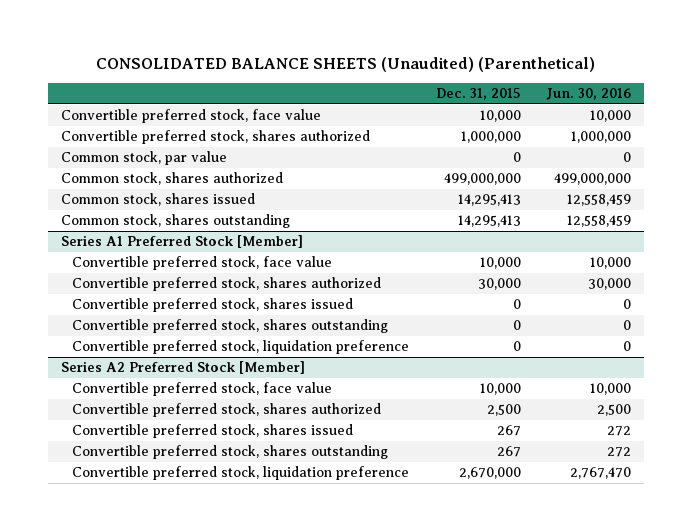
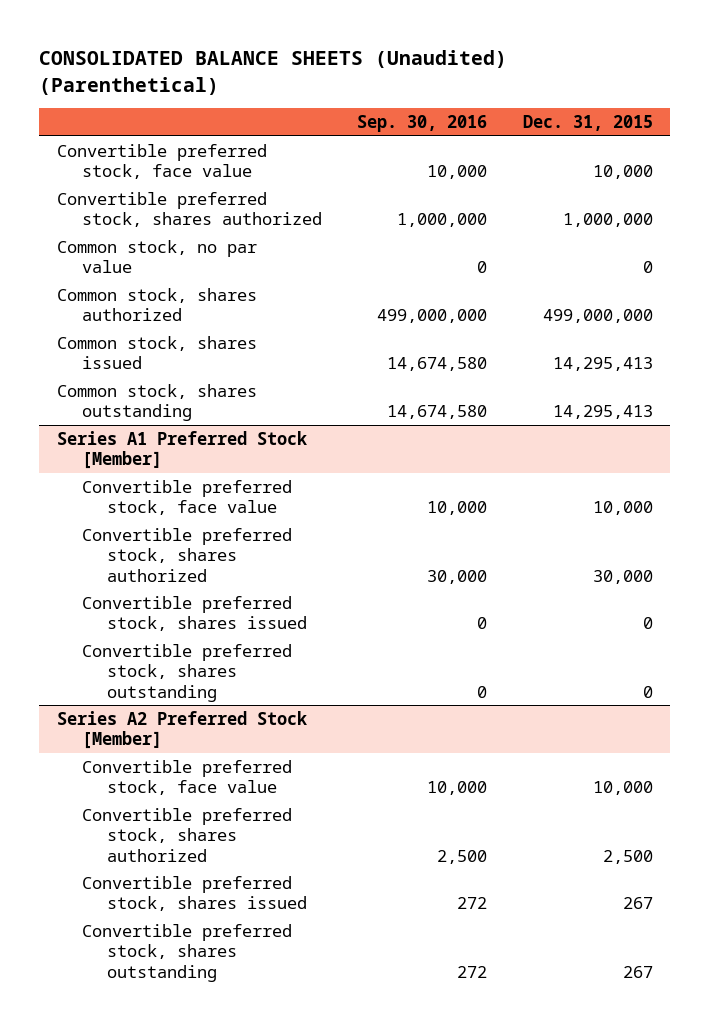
- | Dec. 31, 2015 | Jun. 30, 2016
+ | Sep. 30, 2016 | Dec. 31, 2015
- Common stock, par value | 0 | 0
+ Common stock, no par value | 0 | 0
@ Series A1 Preferred Stock [Member]
- Convertible preferred stock, liquidation preference | 0 | 0
@ Series A2 Preferred Stock [Member]
- Convertible preferred stock, liquidation preference | 2,670,000 | 2,767,470

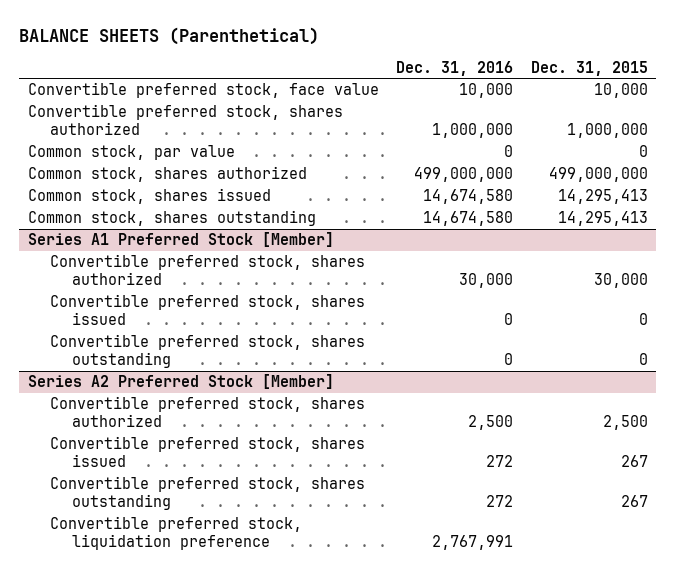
- CONSOLIDATED BALANCE SHEETS (Unaudited) (Parenthetical)
+ BALANCE SHEETS (Parenthetical)
- | Sep. 30, 2016 | Dec. 31, 2015
+ | Dec. 31, 2016 | Dec. 31, 2015
- Common stock, no par value | 0 | 0
+ Common stock, par value | 0 | 0
@ Series A1 Preferred Stock [Member]
- Convertible preferred stock, face value | 10,000 | 10,000
@ Series A2 Preferred Stock [Member]
- Convertible preferred stock, face value | 10,000 | 10,000
+ Convertible preferred stock, liquidation preference | 2,767,991 |

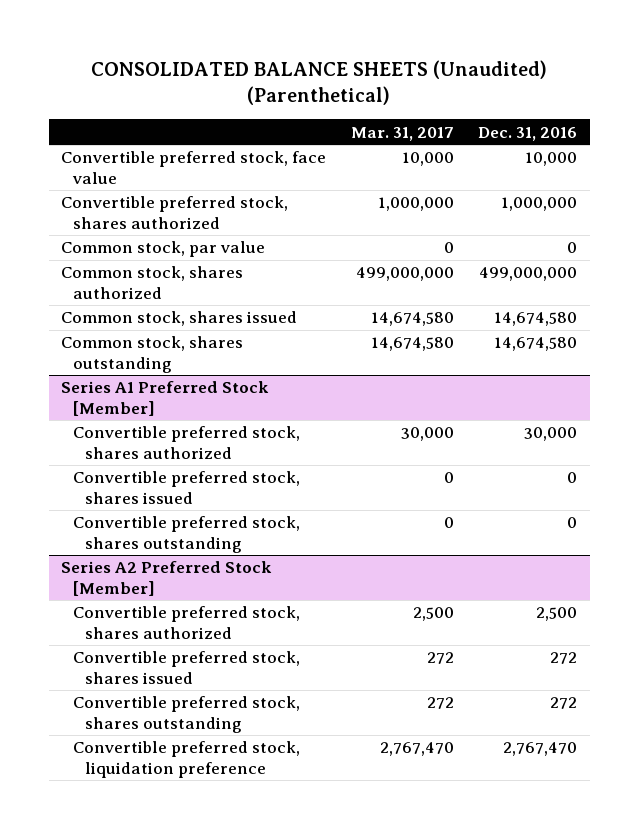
- BALANCE SHEETS (Parenthetical)
+ CONSOLIDATED BALANCE SHEETS (Unaudited) (Parenthetical)
- | Dec. 31, 2016 | Dec. 31, 2015
+ | Mar. 31, 2017 | Dec. 31, 2016
@ Series A2 Preferred Stock [Member]
- Convertible preferred stock, liquidation preference | 2,767,991 |
+ Convertible preferred stock, liquidation preference | 2,767,470 | 2,767,470

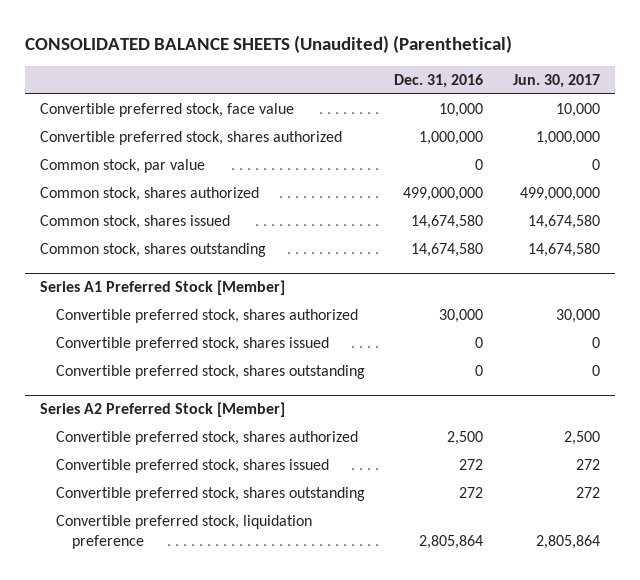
- | Mar. 31, 2017 | Dec. 31, 2016
+ | Dec. 31, 2016 | Jun. 30, 2017
@ Series A2 Preferred Stock [Member]
- Convertible preferred stock, liquidation preference | 2,767,470 | 2,767,470
+ Convertible preferred stock, liquidation preference | 2,805,864 | 2,805,864

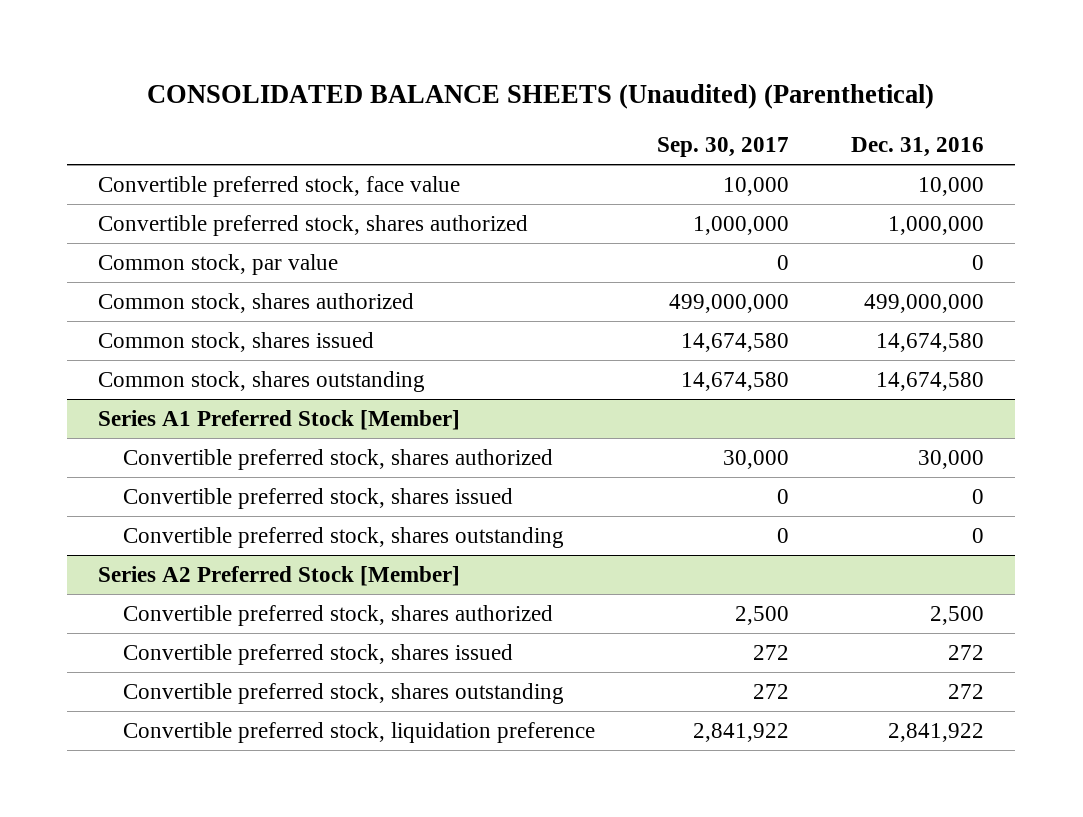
- | Dec. 31, 2016 | Jun. 30, 2017
+ | Sep. 30, 2017 | Dec. 31, 2016
@ Series A2 Preferred Stock [Member]
- Convertible preferred stock, liquidation preference | 2,805,864 | 2,805,864
+ Convertible preferred stock, liquidation preference | 2,841,922 | 2,841,922

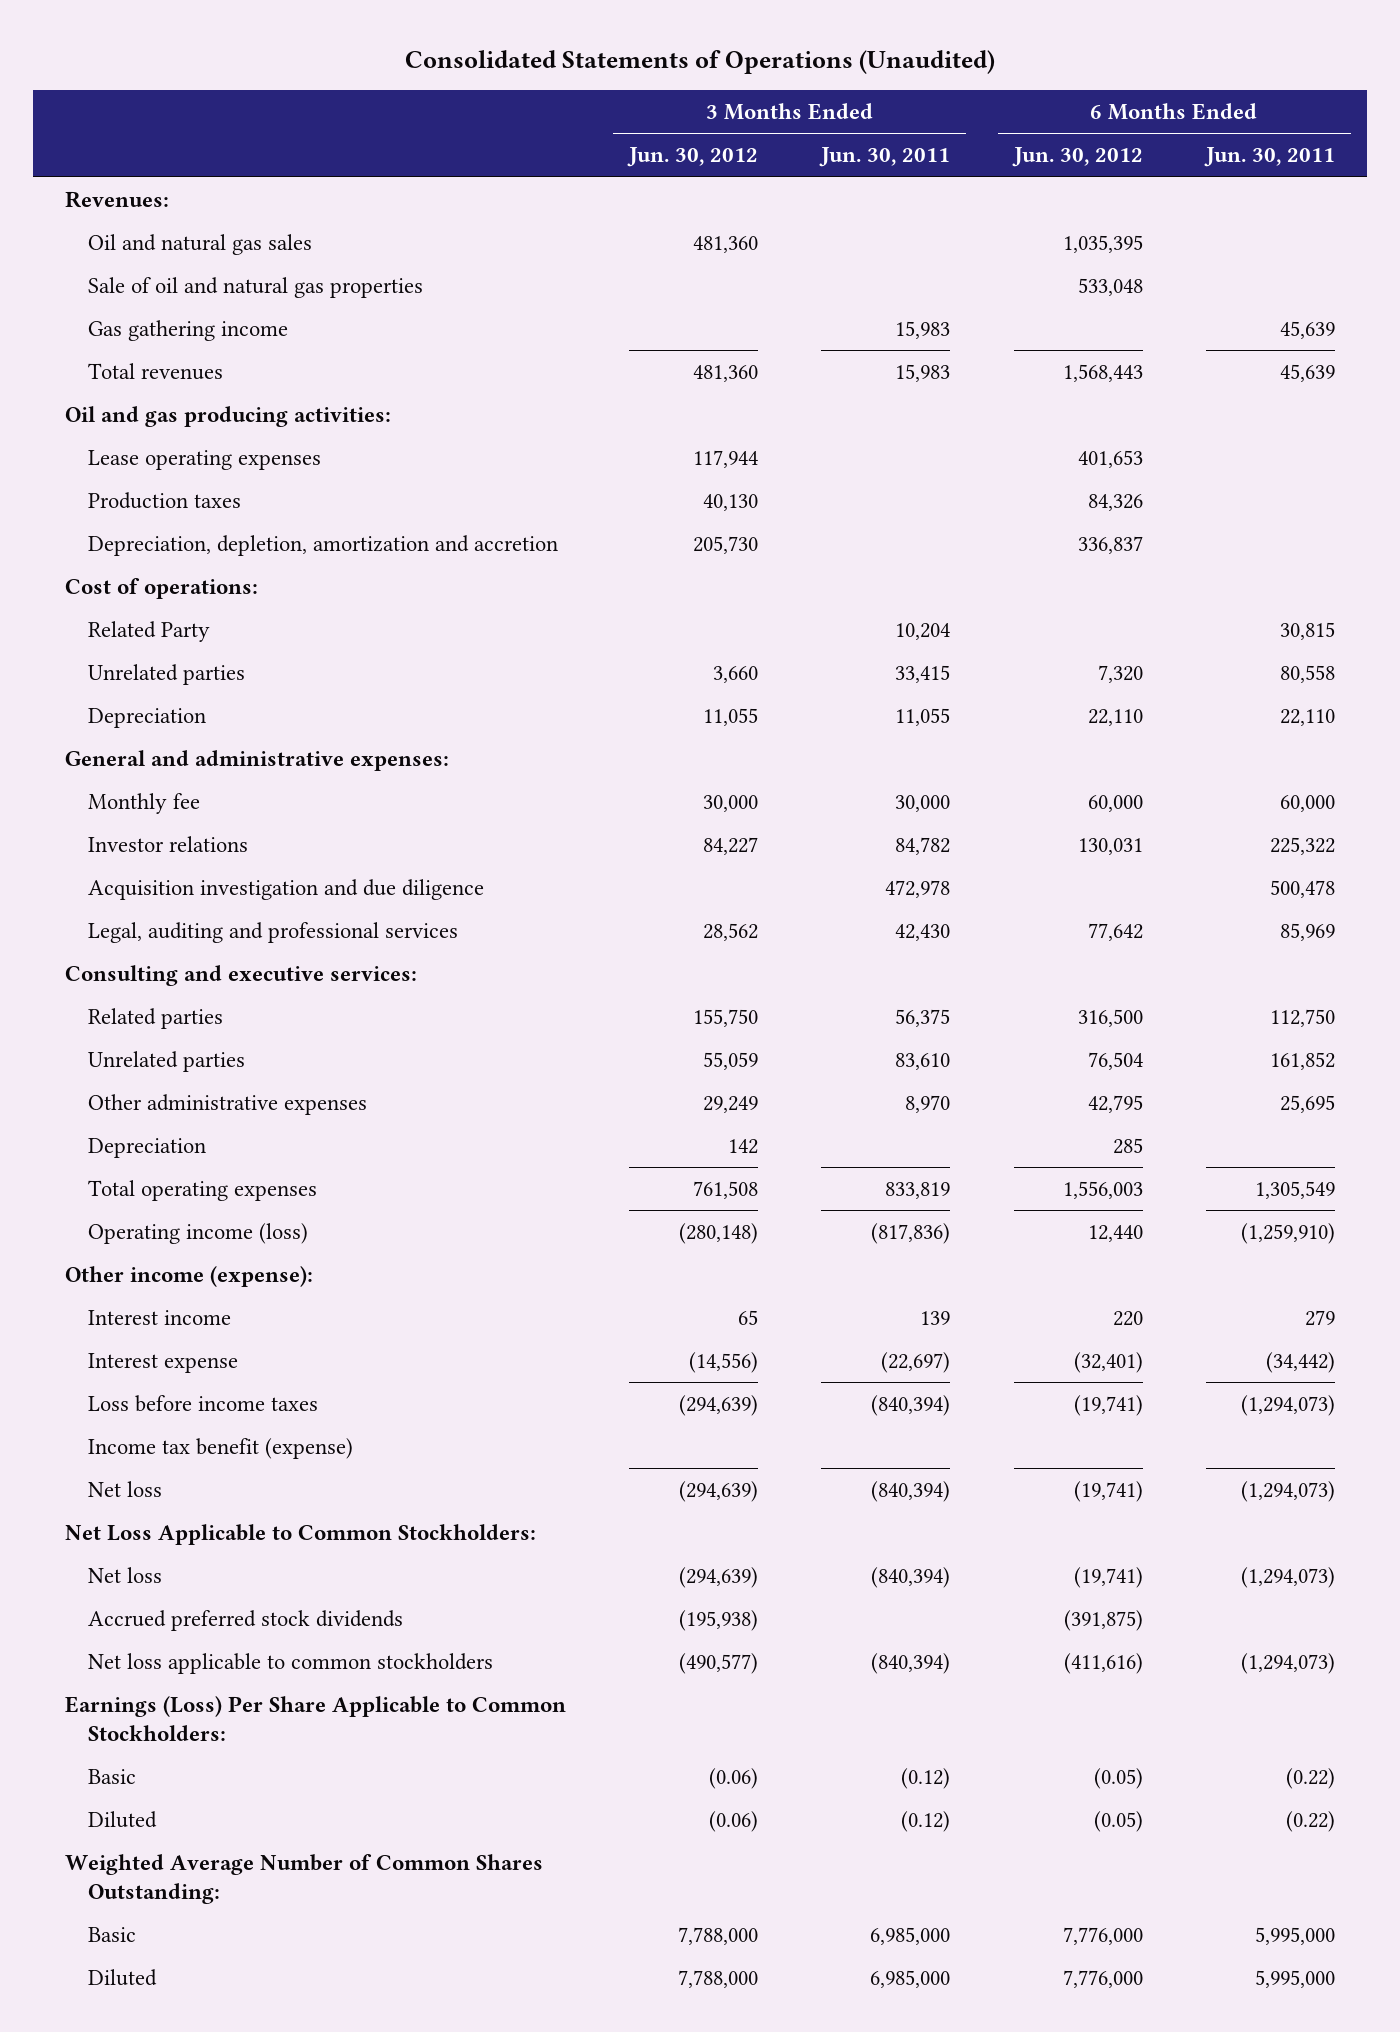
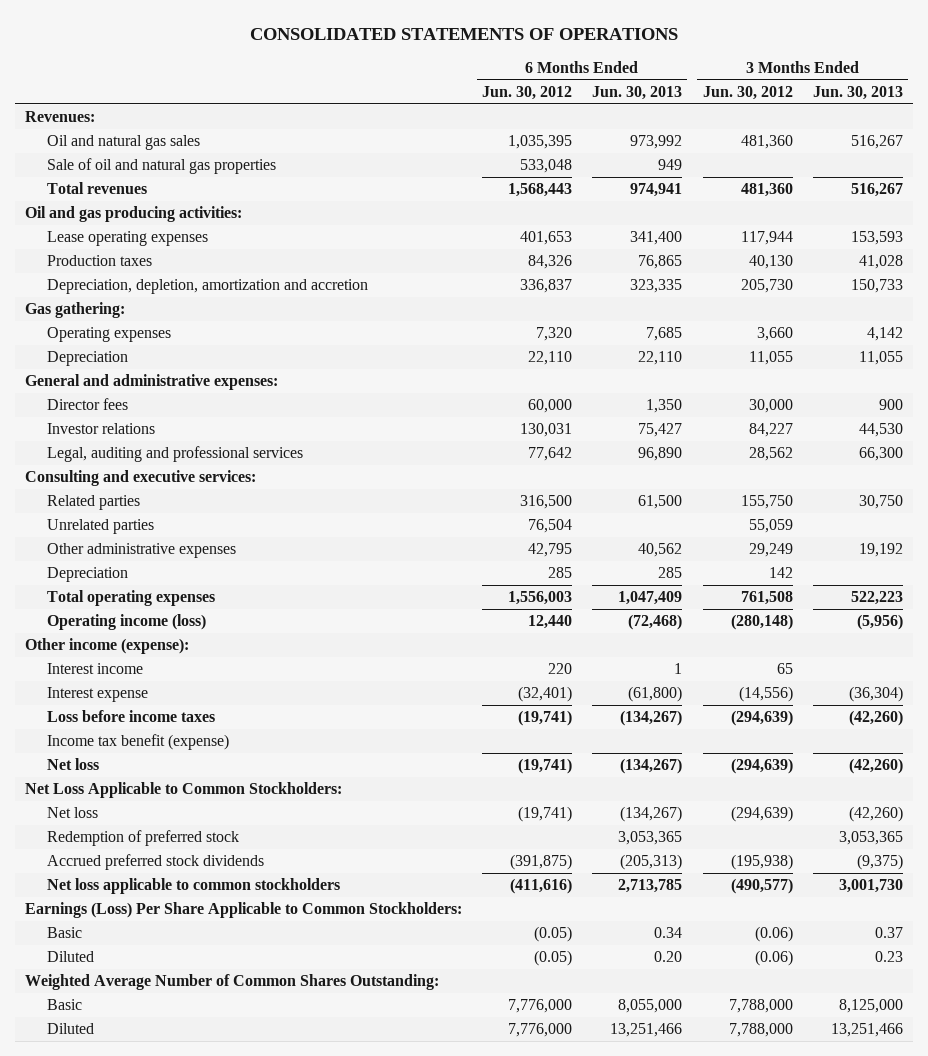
- Consolidated Statements of Operations (Unaudited)
+ CONSOLIDATED STATEMENTS OF OPERATIONS
- | 3 Months Ended Jun. 30, 2012 | 3 Months Ended Jun. 30, 2011 | 6 Months Ended Jun. 30, 2012 | 6 Months Ended Jun. 30, 2011
+ | 6 Months Ended Jun. 30, 2012 | 6 Months Ended Jun. 30, 2013 | 3 Months Ended Jun. 30, 2012 | 3 Months Ended Jun. 30, 2013
- Gas gathering income | | 15,983 | | 45,639
- Cost of operations:
- Related Party | | 10,204 | | 30,815
- Unrelated parties | 3,660 | 33,415 | 7,320 | 80,558
+ Gas gathering:
+ Operating expenses | 7,320 | 7,685 | 3,660 | 4,142
- Monthly fee | 30,000 | 30,000 | 60,000 | 60,000
+ Director fees | 60,000 | 1,350 | 30,000 | 900
- Acquisition investigation and due diligence | | 472,978 | | 500,478
+ Redemption of preferred stock | | 3,053,365 | | 3,053,365

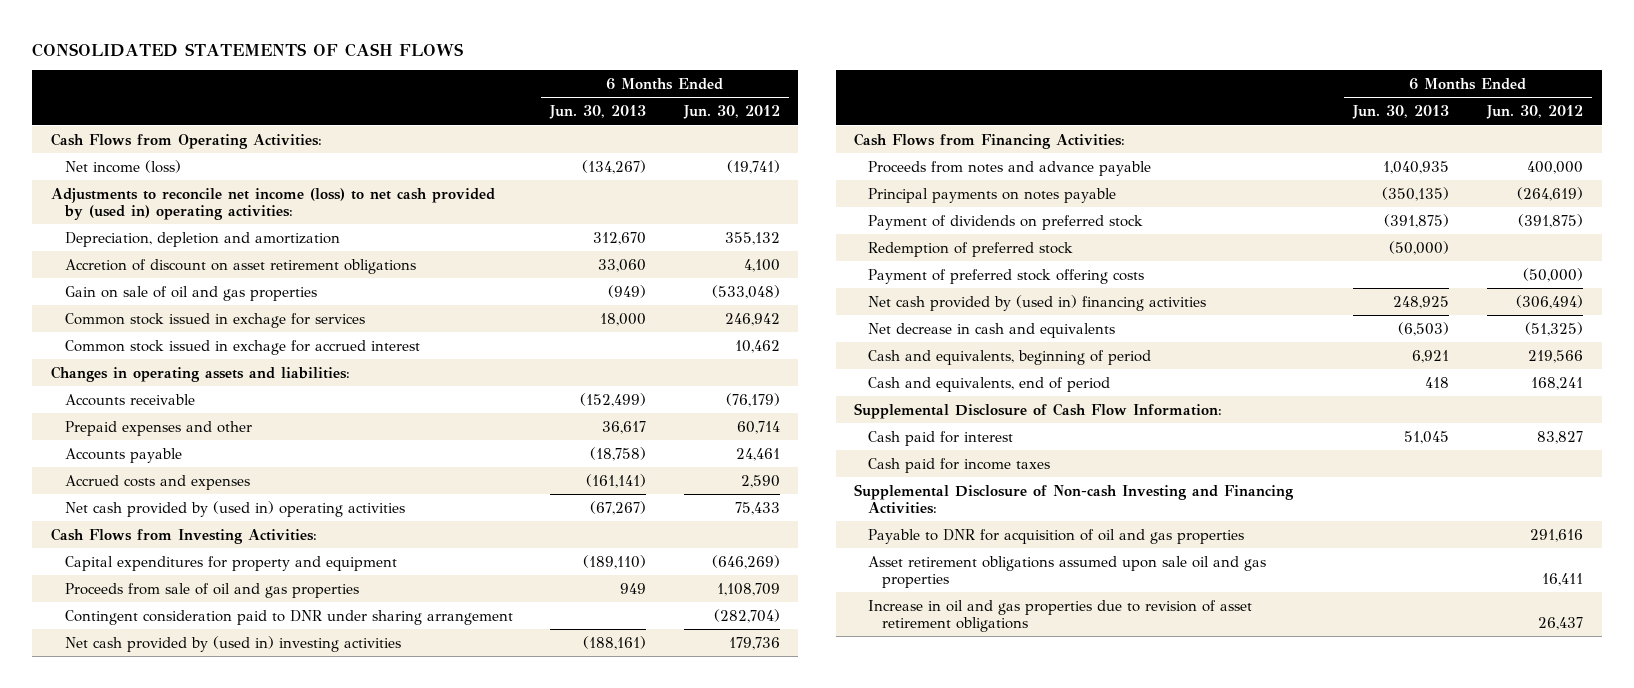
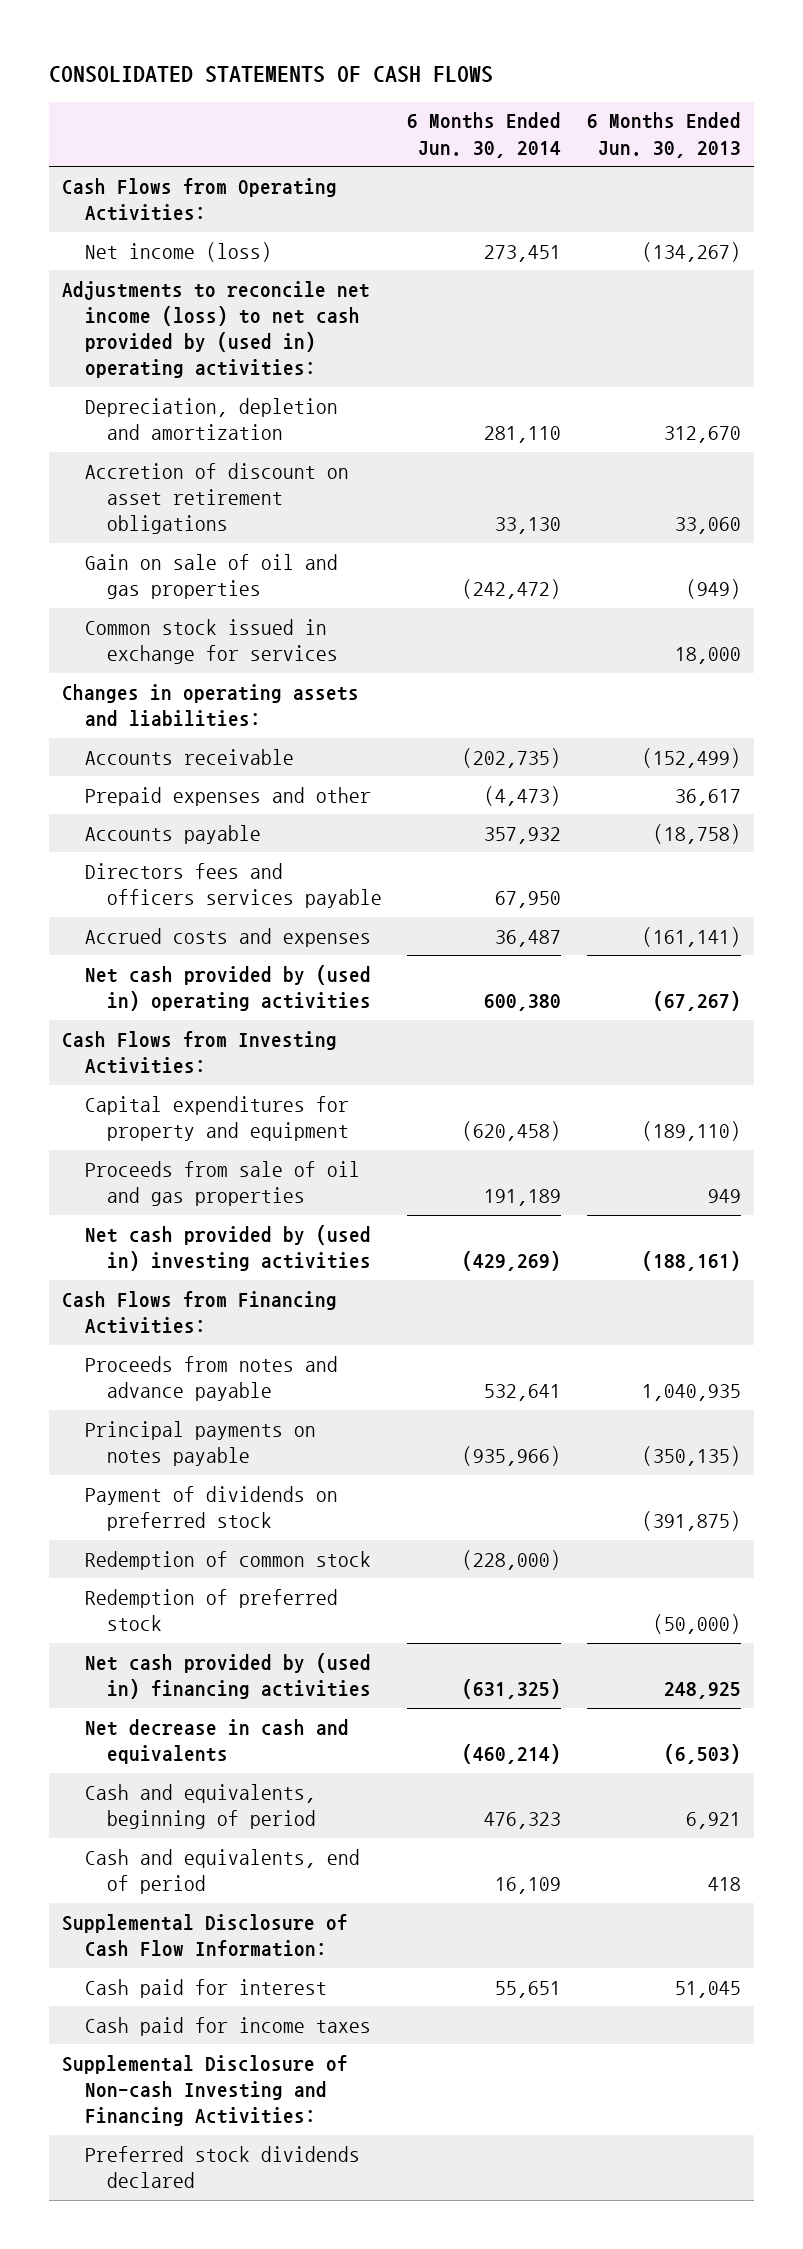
- | 6 Months Ended Jun. 30, 2013 | 6 Months Ended Jun. 30, 2012
+ | 6 Months Ended Jun. 30, 2014 | 6 Months Ended Jun. 30, 2013
- Common stock issued in exchage for services | 18,000 | 246,942
- Common stock issued in exchage for accrued interest | | 10,462
+ Common stock issued in exchange for services | | 18,000
+ Directors fees and officers services payable | 67,950 |
- Contingent consideration paid to DNR under sharing arrangement | | (282,704)
+ Redemption of common stock | (228,000) |
- Payment of preferred stock offering costs | | (50,000)
- Payable to DNR for acquisition of oil and gas properties | | 291,616
- Asset retirement obligations assumed upon sale oil and gas properties | | 16,411
- Increase in oil and gas properties due to revision of asset retirement obligations | | 26,437
+ Preferred stock dividends declared

